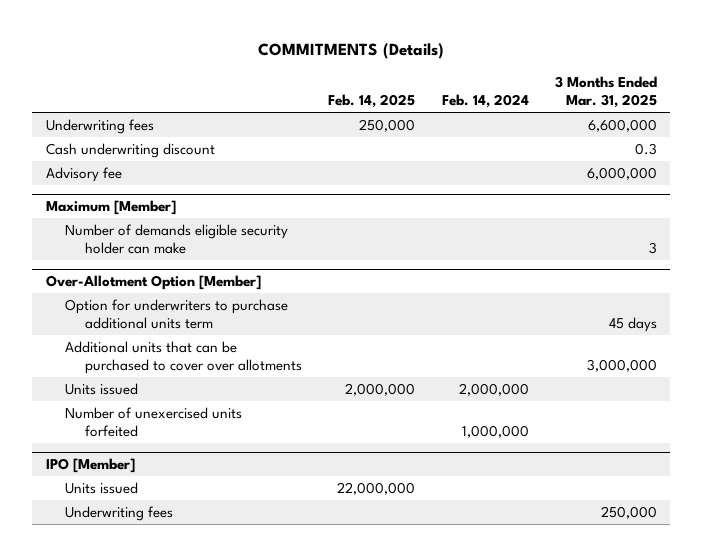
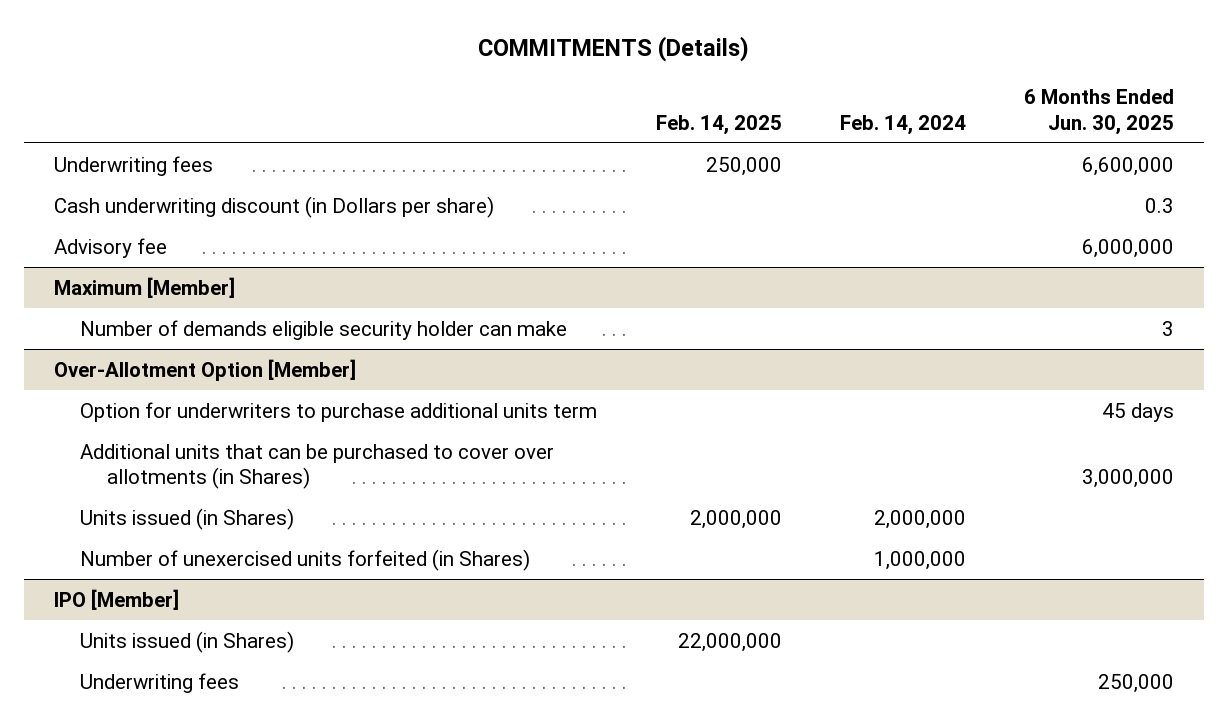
- | Feb. 14, 2025 | Feb. 14, 2024 | 3 Months Ended Mar. 31, 2025
+ | Feb. 14, 2025 | Feb. 14, 2024 | 6 Months Ended Jun. 30, 2025
- Cash underwriting discount | | | 0.3
+ Cash underwriting discount (in Dollars per share) | | | 0.3
@ Over-Allotment Option [Member]
- Additional units that can be purchased to cover over allotments | | | 3,000,000
- Units issued | 2,000,000 | 2,000,000 |
- Number of unexercised units forfeited | | 1,000,000 |
+ Additional units that can be purchased to cover over allotments (in Shares) | | | 3,000,000
+ Units issued (in Shares) | 2,000,000 | 2,000,000 |
+ Number of unexercised units forfeited (in Shares) | | 1,000,000 |
@ IPO [Member]
- Units issued | 22,000,000 | |
+ Units issued (in Shares) | 22,000,000 | |

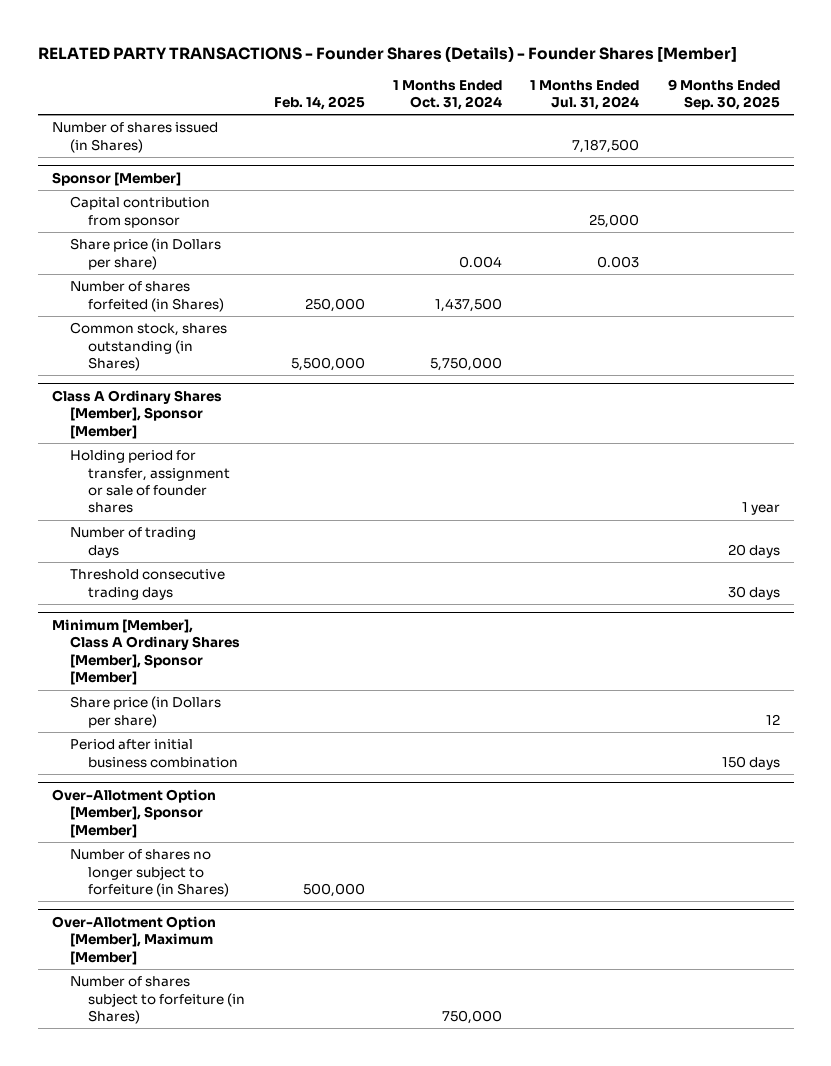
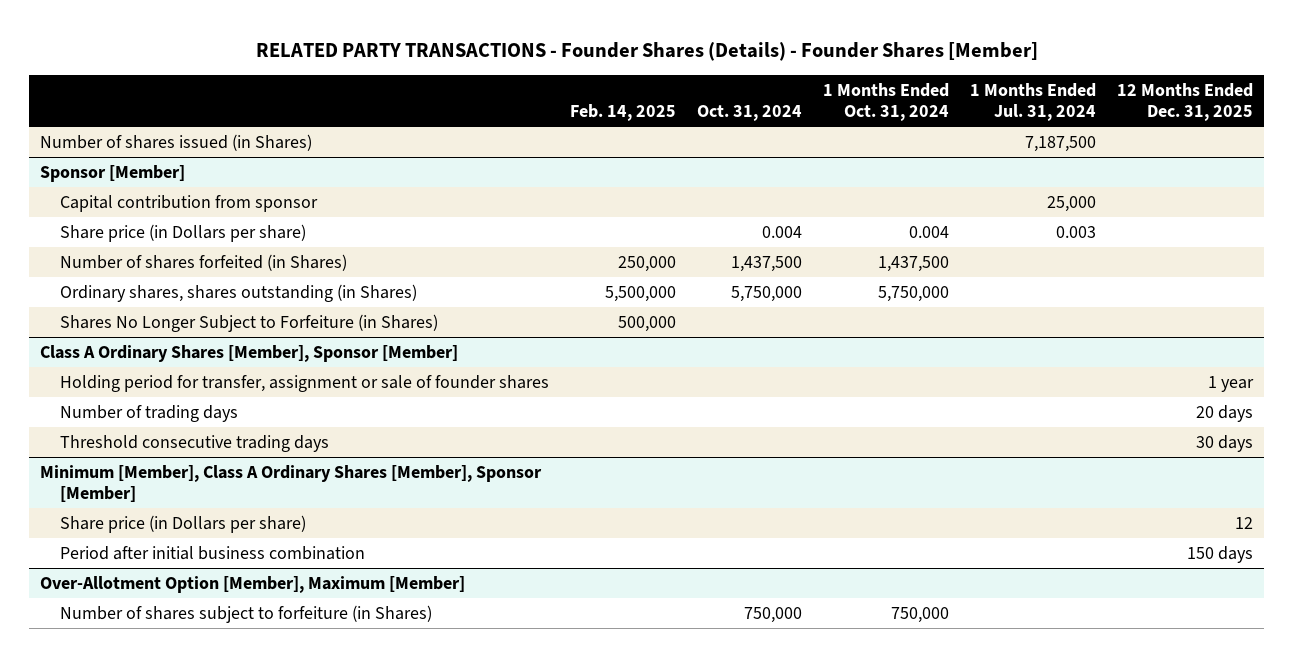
- | Feb. 14, 2025 | 1 Months Ended Oct. 31, 2024 | 1 Months Ended Jul. 31, 2024 | 9 Months Ended Sep. 30, 2025
+ | Feb. 14, 2025 | Oct. 31, 2024 | 1 Months Ended Oct. 31, 2024 | 1 Months Ended Jul. 31, 2024 | 12 Months Ended Dec. 31, 2025
@ Sponsor [Member]
- Common stock, shares outstanding (in Shares) | 5,500,000 | 5,750,000 | |
+ Ordinary shares, shares outstanding (in Shares) | 5,500,000 | 5,750,000 | 5,750,000 | |
+ Shares No Longer Subject to Forfeiture (in Shares) | 500,000 | | | |
- Over-Allotment Option [Member], Sponsor [Member]
- Number of shares no longer subject to forfeiture (in Shares) | 500,000 | | |

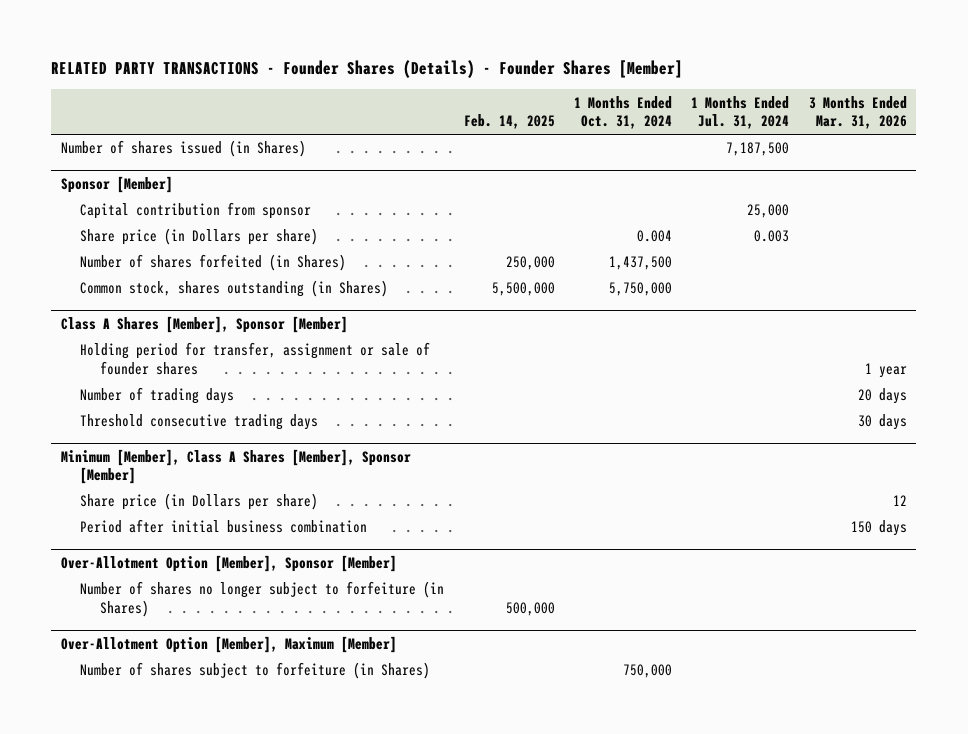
- | Feb. 14, 2025 | Oct. 31, 2024 | 1 Months Ended Oct. 31, 2024 | 1 Months Ended Jul. 31, 2024 | 12 Months Ended Dec. 31, 2025
+ | Feb. 14, 2025 | 1 Months Ended Oct. 31, 2024 | 1 Months Ended Jul. 31, 2024 | 3 Months Ended Mar. 31, 2026
@ Sponsor [Member]
- Ordinary shares, shares outstanding (in Shares) | 5,500,000 | 5,750,000 | 5,750,000 | |
- Shares No Longer Subject to Forfeiture (in Shares) | 500,000 | | | |
- Class A Ordinary Shares [Member], Sponsor [Member]
@ Sponsor [Member]
+ Common stock, shares outstanding (in Shares) | 5,500,000 | 5,750,000 | |
+ Class A Shares [Member], Sponsor [Member]
- Minimum [Member], Class A Ordinary Shares [Member], Sponsor [Member]
+ Minimum [Member], Class A Shares [Member], Sponsor [Member]
+ Over-Allotment Option [Member], Sponsor [Member]
+ Number of shares no longer subject to forfeiture (in Shares) | 500,000 | | |

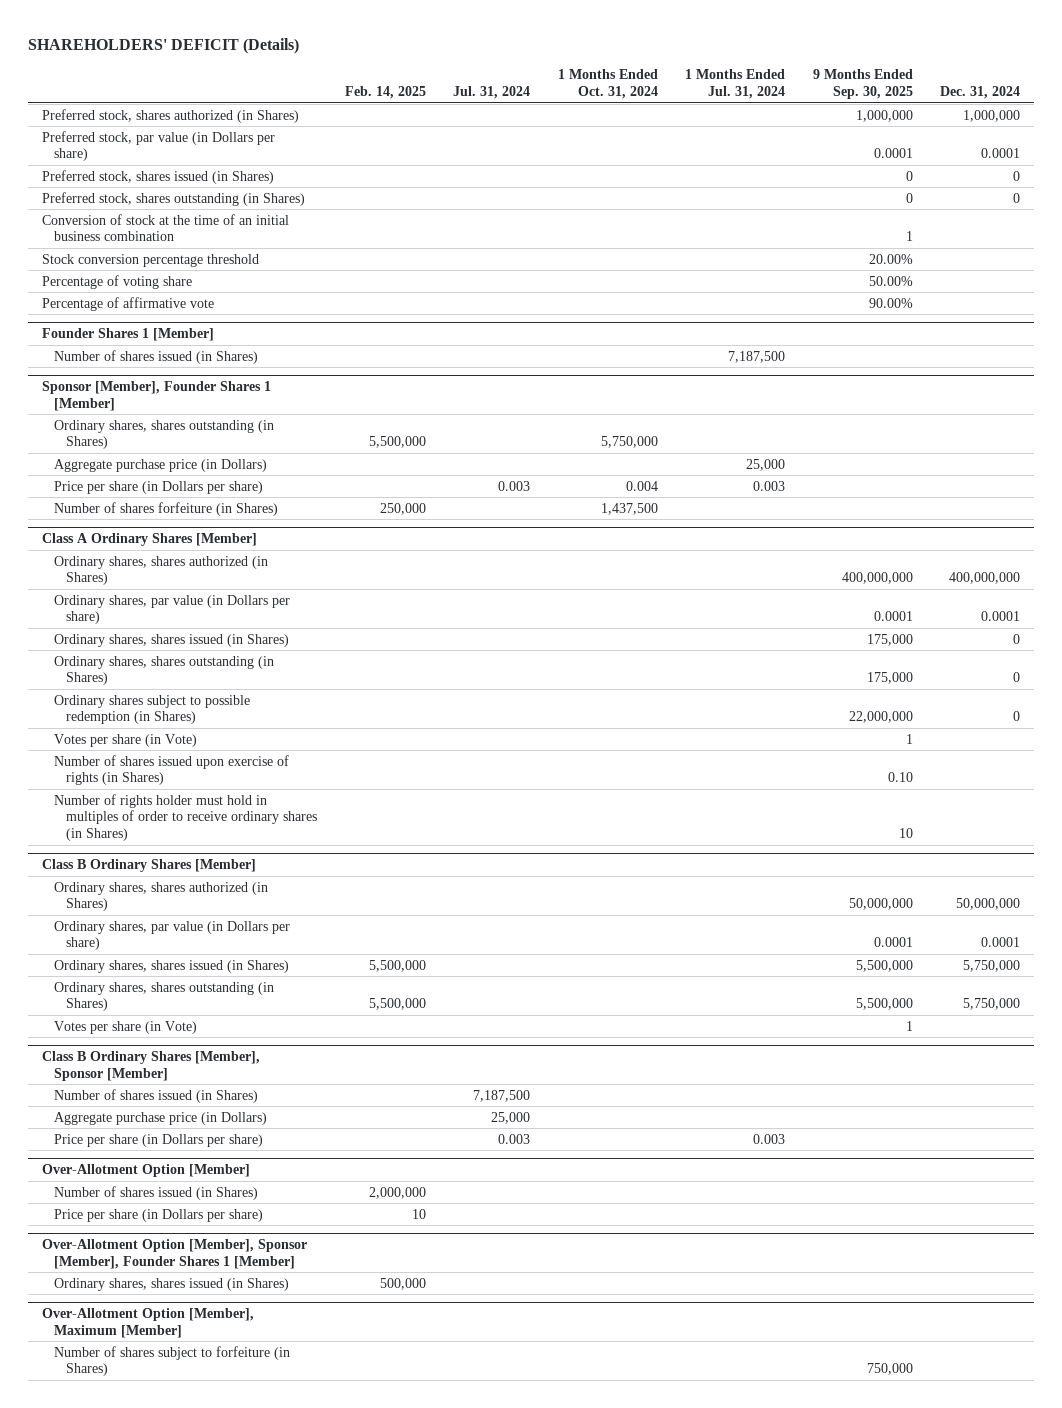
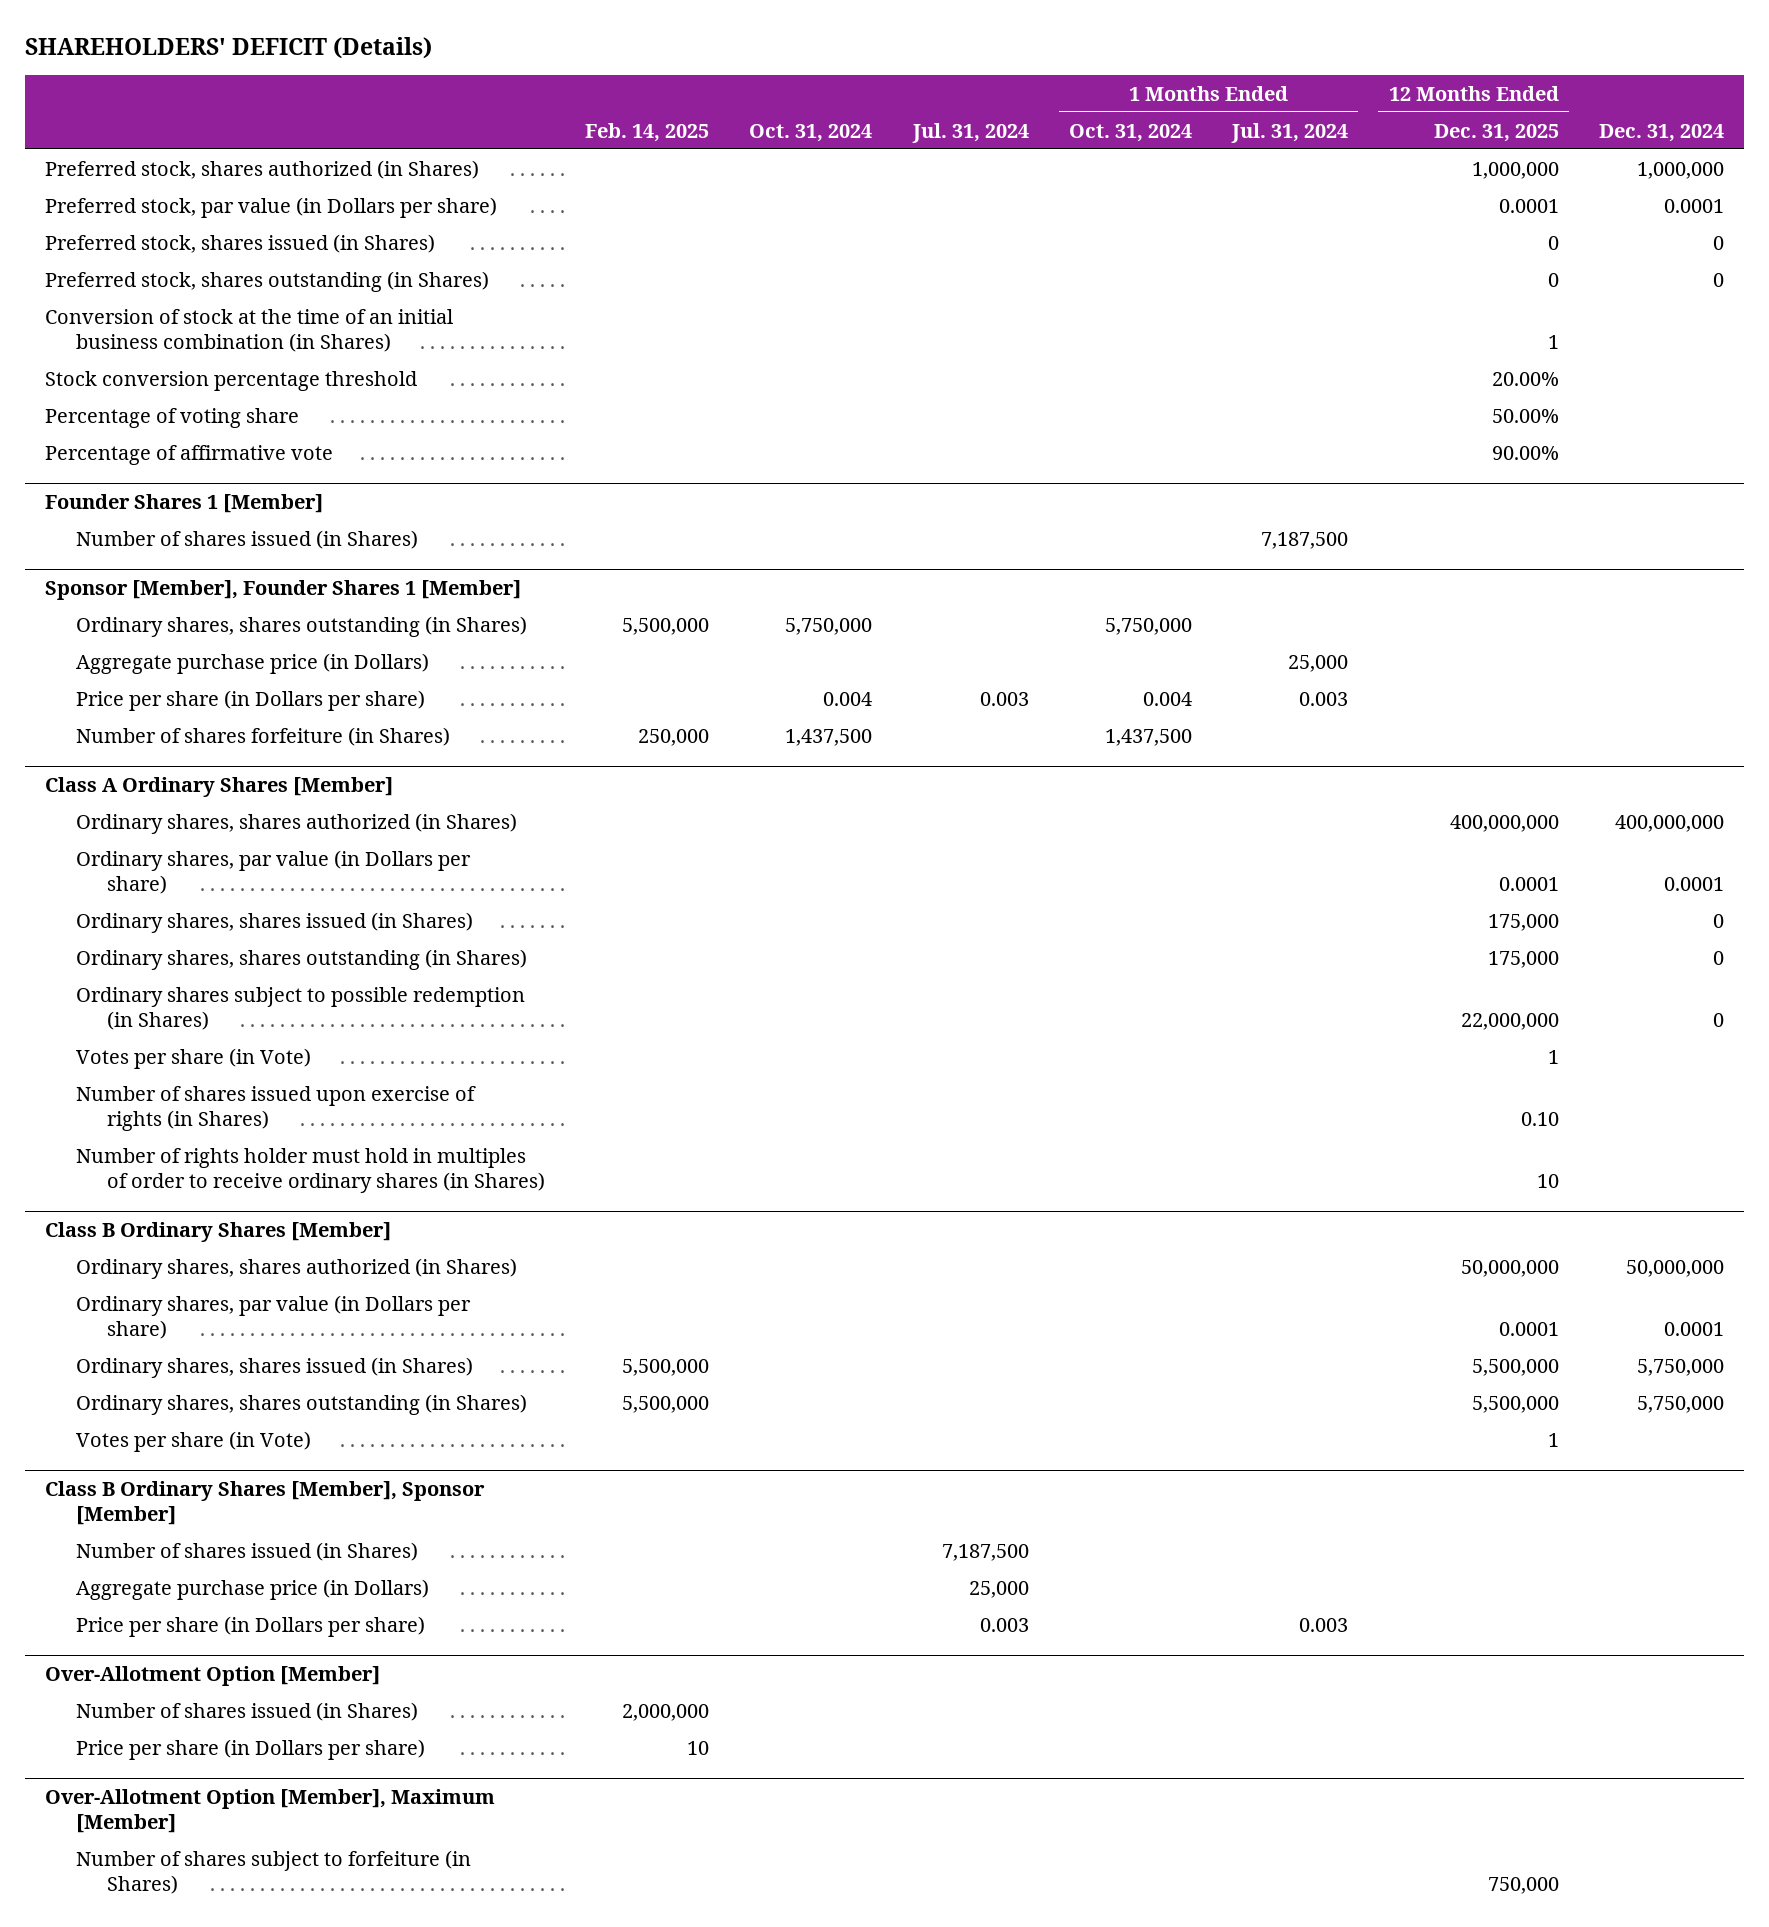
- | Feb. 14, 2025 | Jul. 31, 2024 | 1 Months Ended Oct. 31, 2024 | 1 Months Ended Jul. 31, 2024 | 9 Months Ended Sep. 30, 2025 | Dec. 31, 2024
+ | Feb. 14, 2025 | Oct. 31, 2024 | Jul. 31, 2024 | 1 Months Ended Oct. 31, 2024 | 1 Months Ended Jul. 31, 2024 | 12 Months Ended Dec. 31, 2025 | Dec. 31, 2024
- Conversion of stock at the time of an initial business combination | | | | | 1 |
+ Conversion of stock at the time of an initial business combination (in Shares) | | | | | | 1 |
- Over-Allotment Option [Member], Sponsor [Member], Founder Shares 1 [Member]
- Ordinary shares, shares issued (in Shares) | 500,000 | | | | |

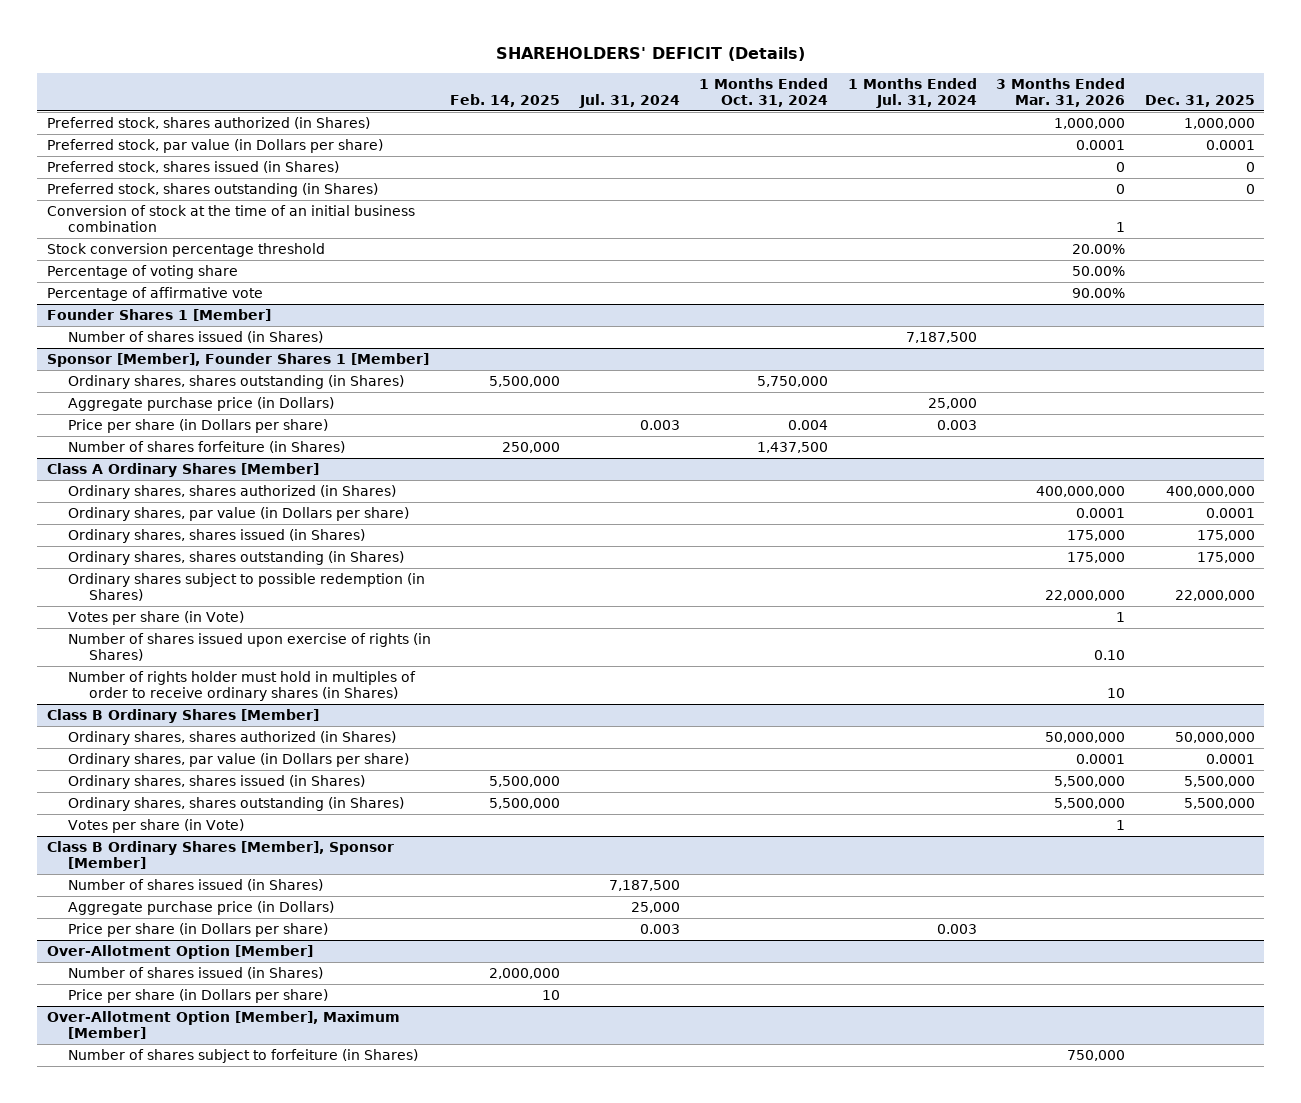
- | Feb. 14, 2025 | Oct. 31, 2024 | Jul. 31, 2024 | 1 Months Ended Oct. 31, 2024 | 1 Months Ended Jul. 31, 2024 | 12 Months Ended Dec. 31, 2025 | Dec. 31, 2024
+ | Feb. 14, 2025 | Jul. 31, 2024 | 1 Months Ended Oct. 31, 2024 | 1 Months Ended Jul. 31, 2024 | 3 Months Ended Mar. 31, 2026 | Dec. 31, 2025
- Conversion of stock at the time of an initial business combination (in Shares) | | | | | | 1 |
+ Conversion of stock at the time of an initial business combination | | | | | 1 |

